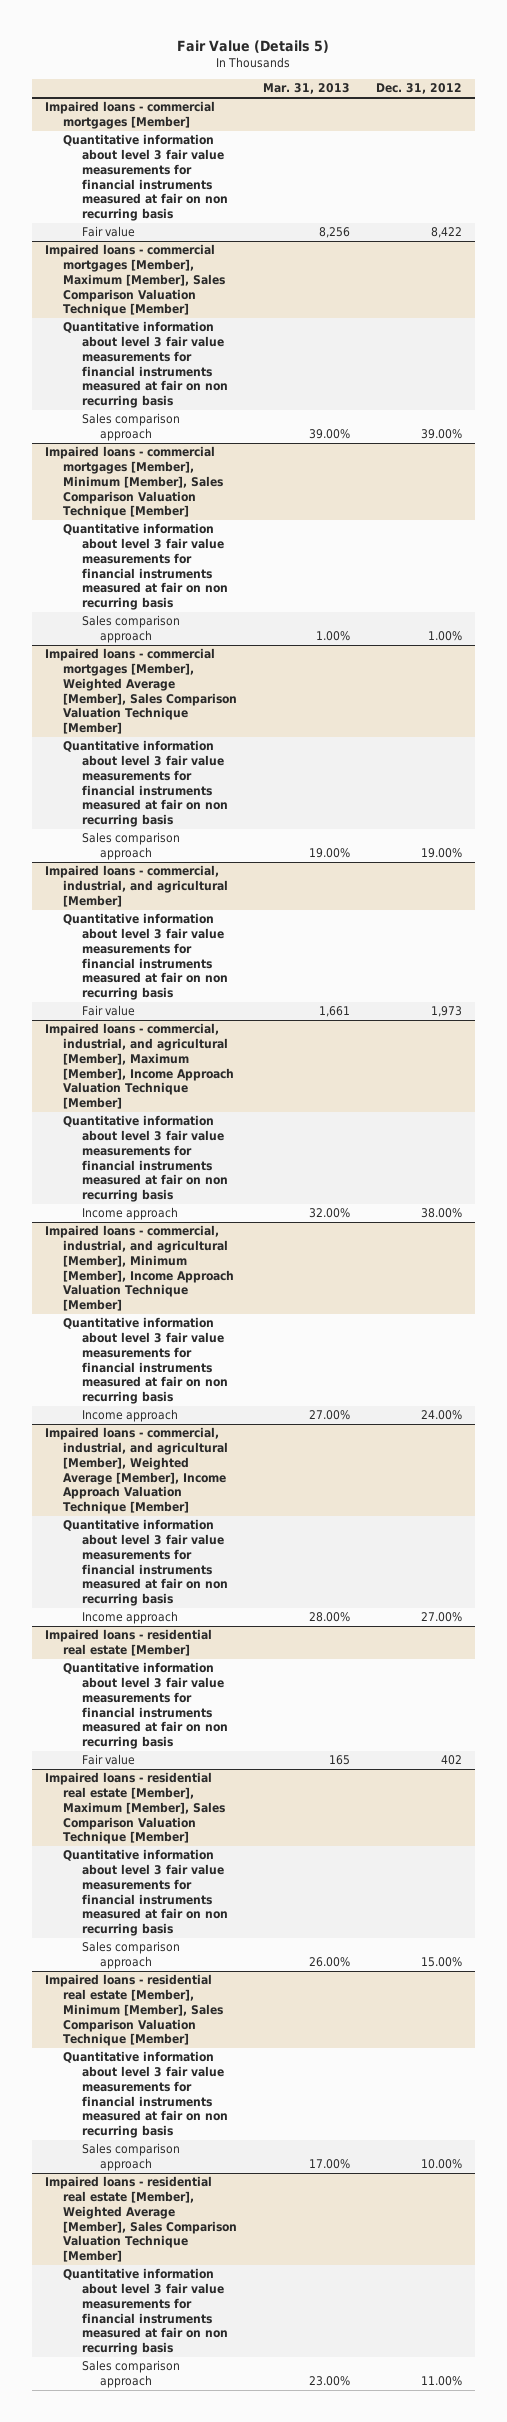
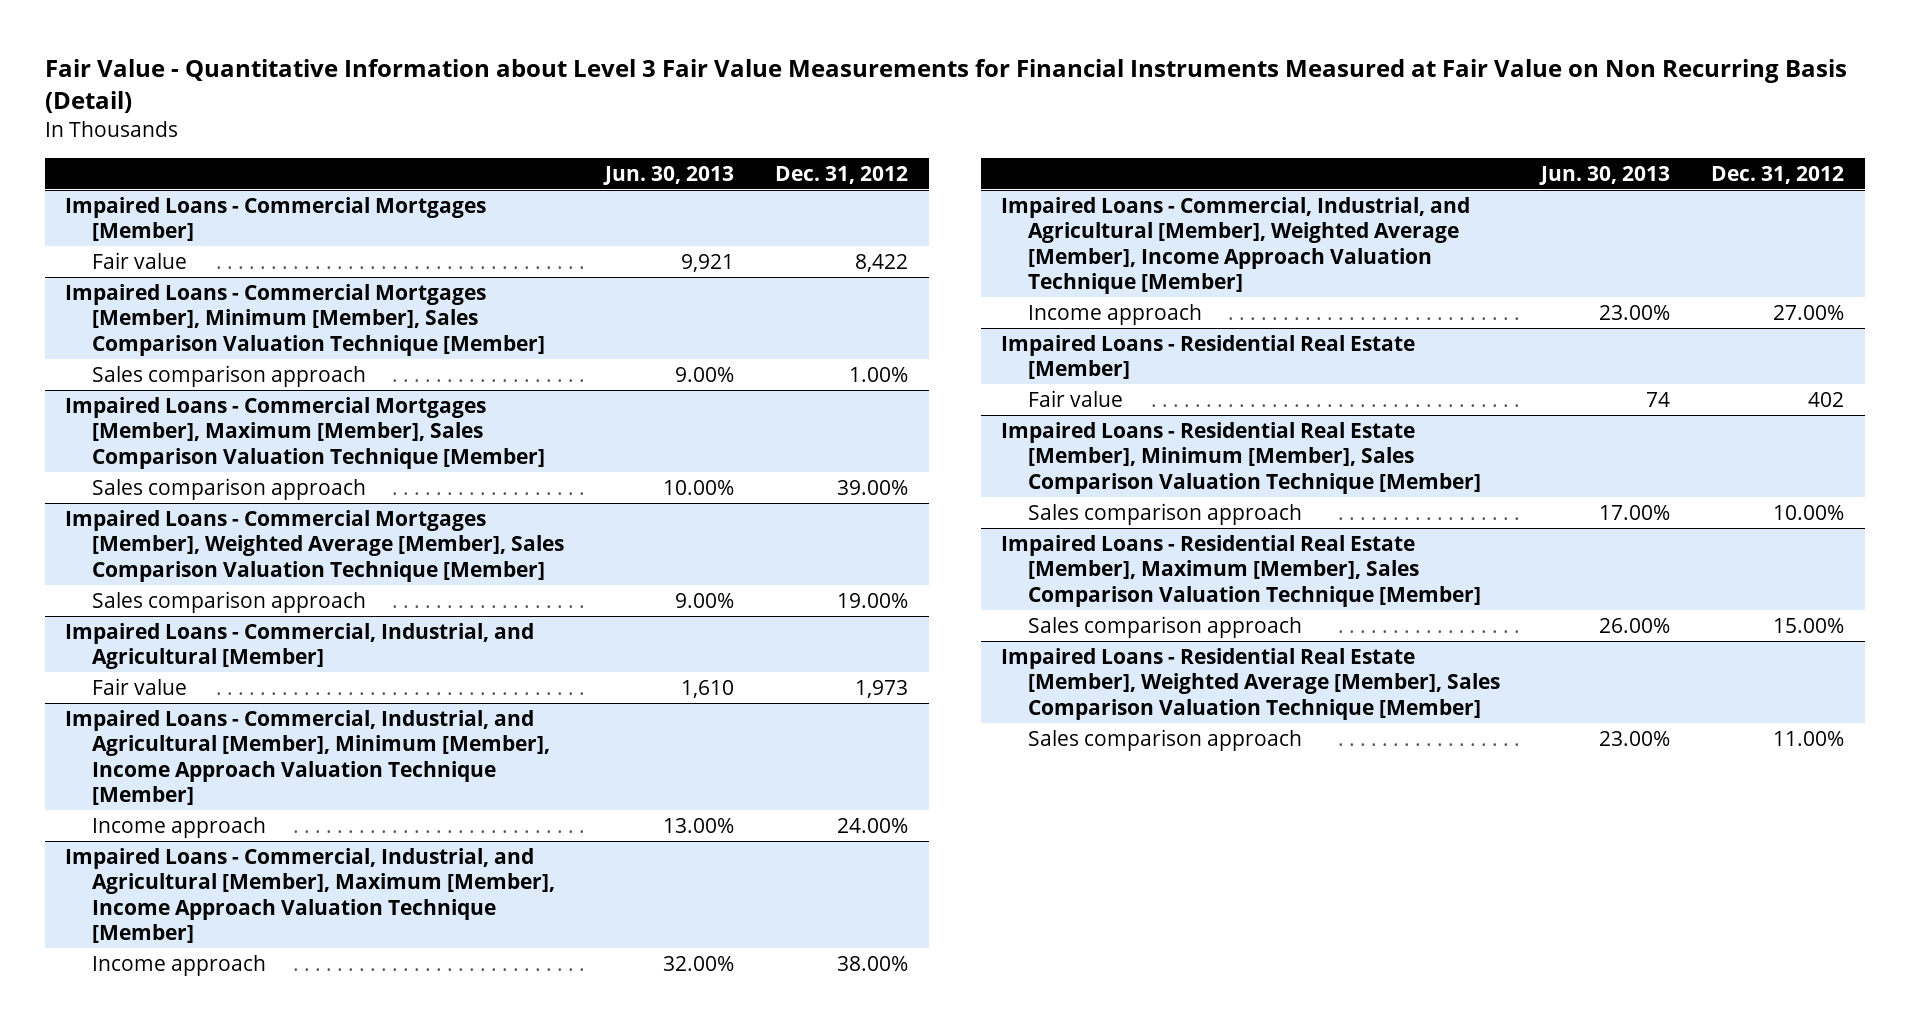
- Fair Value (Details 5)
+ Fair Value - Quantitative Information about Level 3 Fair Value Measurements for Financial Instruments Measured at Fair Value on Non Recurring Basis (Detail)
- | Mar. 31, 2013 | Dec. 31, 2012
+ | Jun. 30, 2013 | Dec. 31, 2012
- Impaired loans - commercial mortgages [Member]
- Quantitative information about level 3 fair value measurements for financial instruments measured at fair on non recurring basis
+ Impaired Loans - Commercial Mortgages [Member]
- Impaired loans - commercial mortgages [Member], Maximum [Member], Sales Comparison Valuation Technique [Member]
- Quantitative information about level 3 fair value measurements for financial instruments measured at fair on non recurring basis
- Sales comparison approach | 39.00% | 39.00%
- Impaired loans - commercial mortgages [Member], Minimum [Member], Sales Comparison Valuation Technique [Member]
- Quantitative information about level 3 fair value measurements for financial instruments measured at fair on non recurring basis
+ Impaired Loans - Commercial Mortgages [Member], Minimum [Member], Sales Comparison Valuation Technique [Member]
- Impaired loans - commercial mortgages [Member], Weighted Average [Member], Sales Comparison Valuation Technique [Member]
- Quantitative information about level 3 fair value measurements for financial instruments measured at fair on non recurring basis
+ Impaired Loans - Commercial Mortgages [Member], Maximum [Member], Sales Comparison Valuation Technique [Member]
+ Sales comparison approach | 10.00% | 39.00%
+ Impaired Loans - Commercial Mortgages [Member], Weighted Average [Member], Sales Comparison Valuation Technique [Member]
- Impaired loans - commercial, industrial, and agricultural [Member]
- Quantitative information about level 3 fair value measurements for financial instruments measured at fair on non recurring basis
+ Impaired Loans - Commercial, Industrial, and Agricultural [Member]
- Impaired loans - commercial, industrial, and agricultural [Member], Maximum [Member], Income Approach Valuation Technique [Member]
- Quantitative information about level 3 fair value measurements for financial instruments measured at fair on non recurring basis
- Income approach | 32.00% | 38.00%
- Impaired loans - commercial, industrial, and agricultural [Member], Minimum [Member], Income Approach Valuation Technique [Member]
- Quantitative information about level 3 fair value measurements for financial instruments measured at fair on non recurring basis
+ Impaired Loans - Commercial, Industrial, and Agricultural [Member], Minimum [Member], Income Approach Valuation Technique [Member]
- Impaired loans - commercial, industrial, and agricultural [Member], Weighted Average [Member], Income Approach Valuation Technique [Member]
- Quantitative information about level 3 fair value measurements for financial instruments measured at fair on non recurring basis
+ Impaired Loans - Commercial, Industrial, and Agricultural [Member], Maximum [Member], Income Approach Valuation Technique [Member]
+ Income approach | 32.00% | 38.00%
+ Impaired Loans - Commercial, Industrial, and Agricultural [Member], Weighted Average [Member], Income Approach Valuation Technique [Member]
- Impaired loans - residential real estate [Member]
- Quantitative information about level 3 fair value measurements for financial instruments measured at fair on non recurring basis
+ Impaired Loans - Residential Real Estate [Member]
- Impaired loans - residential real estate [Member], Maximum [Member], Sales Comparison Valuation Technique [Member]
- Quantitative information about level 3 fair value measurements for financial instruments measured at fair on non recurring basis
- Sales comparison approach | 26.00% | 15.00%
- Impaired loans - residential real estate [Member], Minimum [Member], Sales Comparison Valuation Technique [Member]
- Quantitative information about level 3 fair value measurements for financial instruments measured at fair on non recurring basis
+ Impaired Loans - Residential Real Estate [Member], Minimum [Member], Sales Comparison Valuation Technique [Member]
- Impaired loans - residential real estate [Member], Weighted Average [Member], Sales Comparison Valuation Technique [Member]
- Quantitative information about level 3 fair value measurements for financial instruments measured at fair on non recurring basis
+ Impaired Loans - Residential Real Estate [Member], Maximum [Member], Sales Comparison Valuation Technique [Member]
+ Sales comparison approach | 26.00% | 15.00%
+ Impaired Loans - Residential Real Estate [Member], Weighted Average [Member], Sales Comparison Valuation Technique [Member]

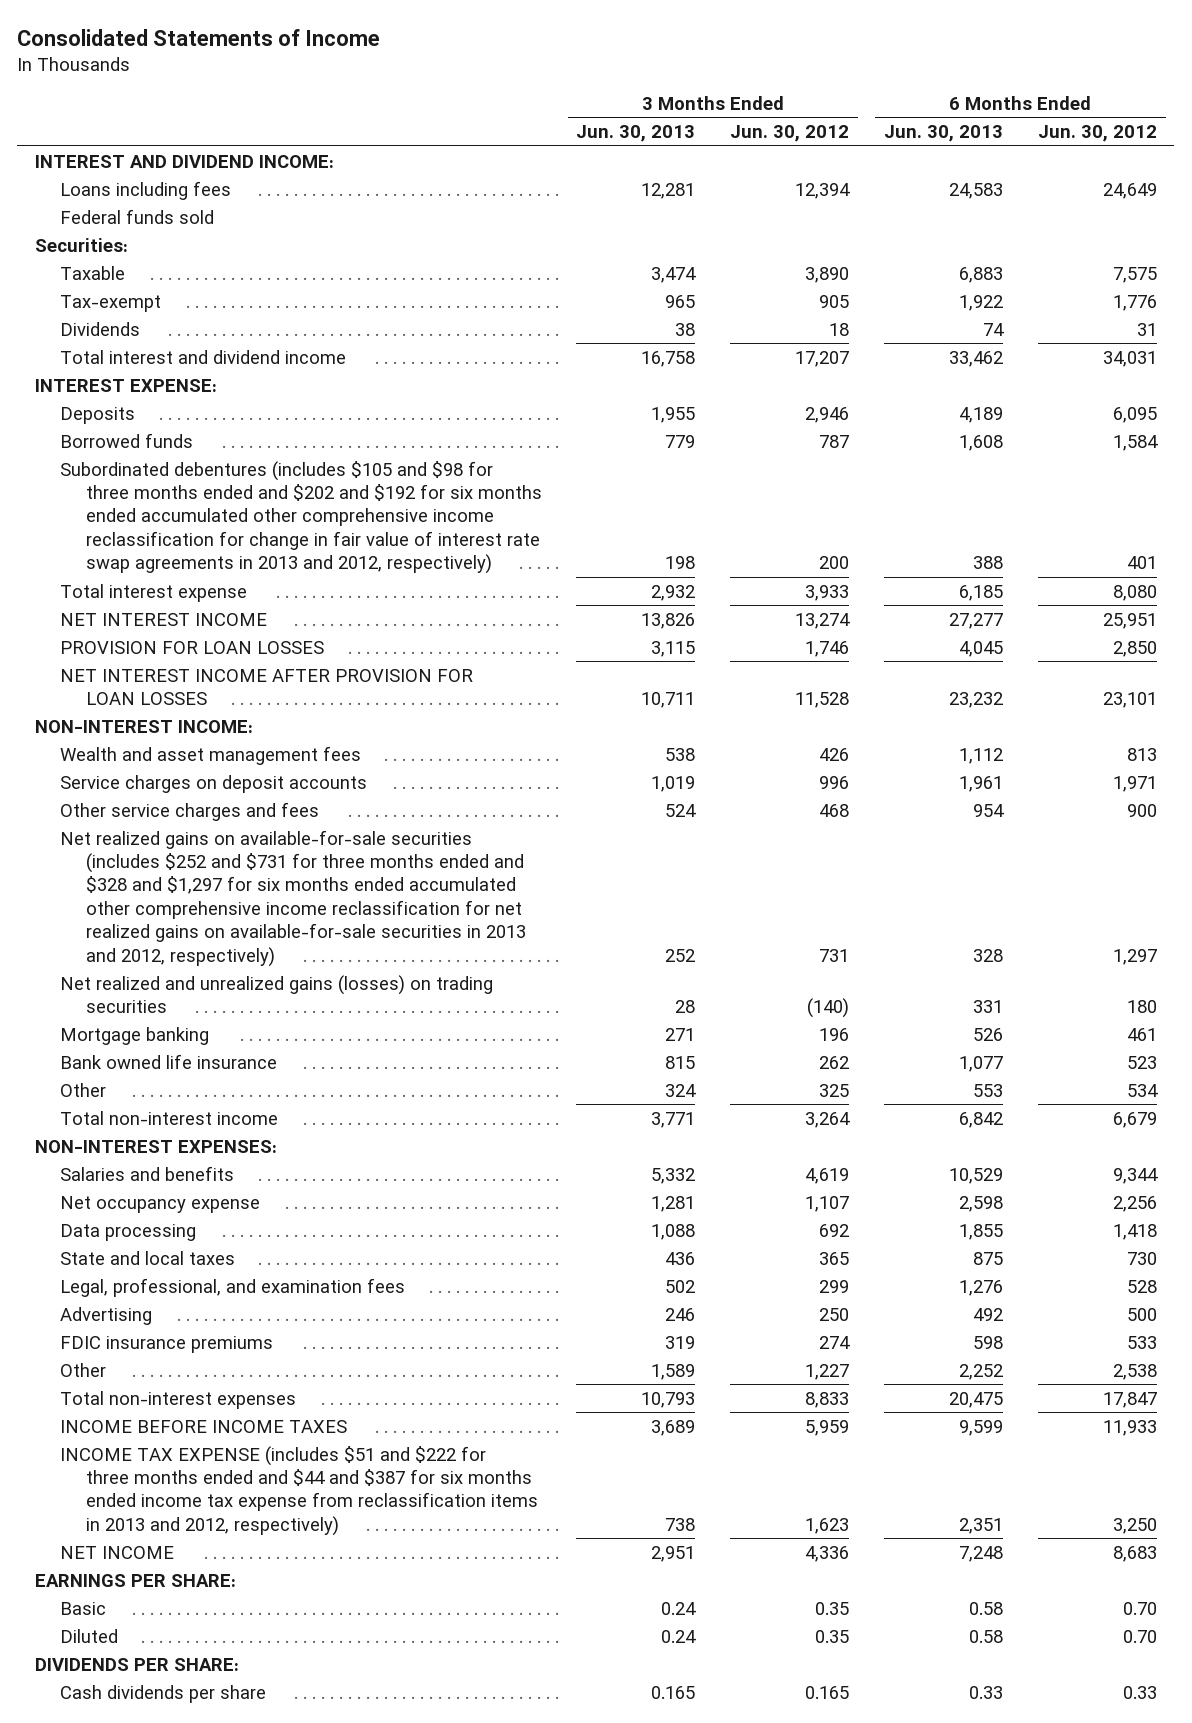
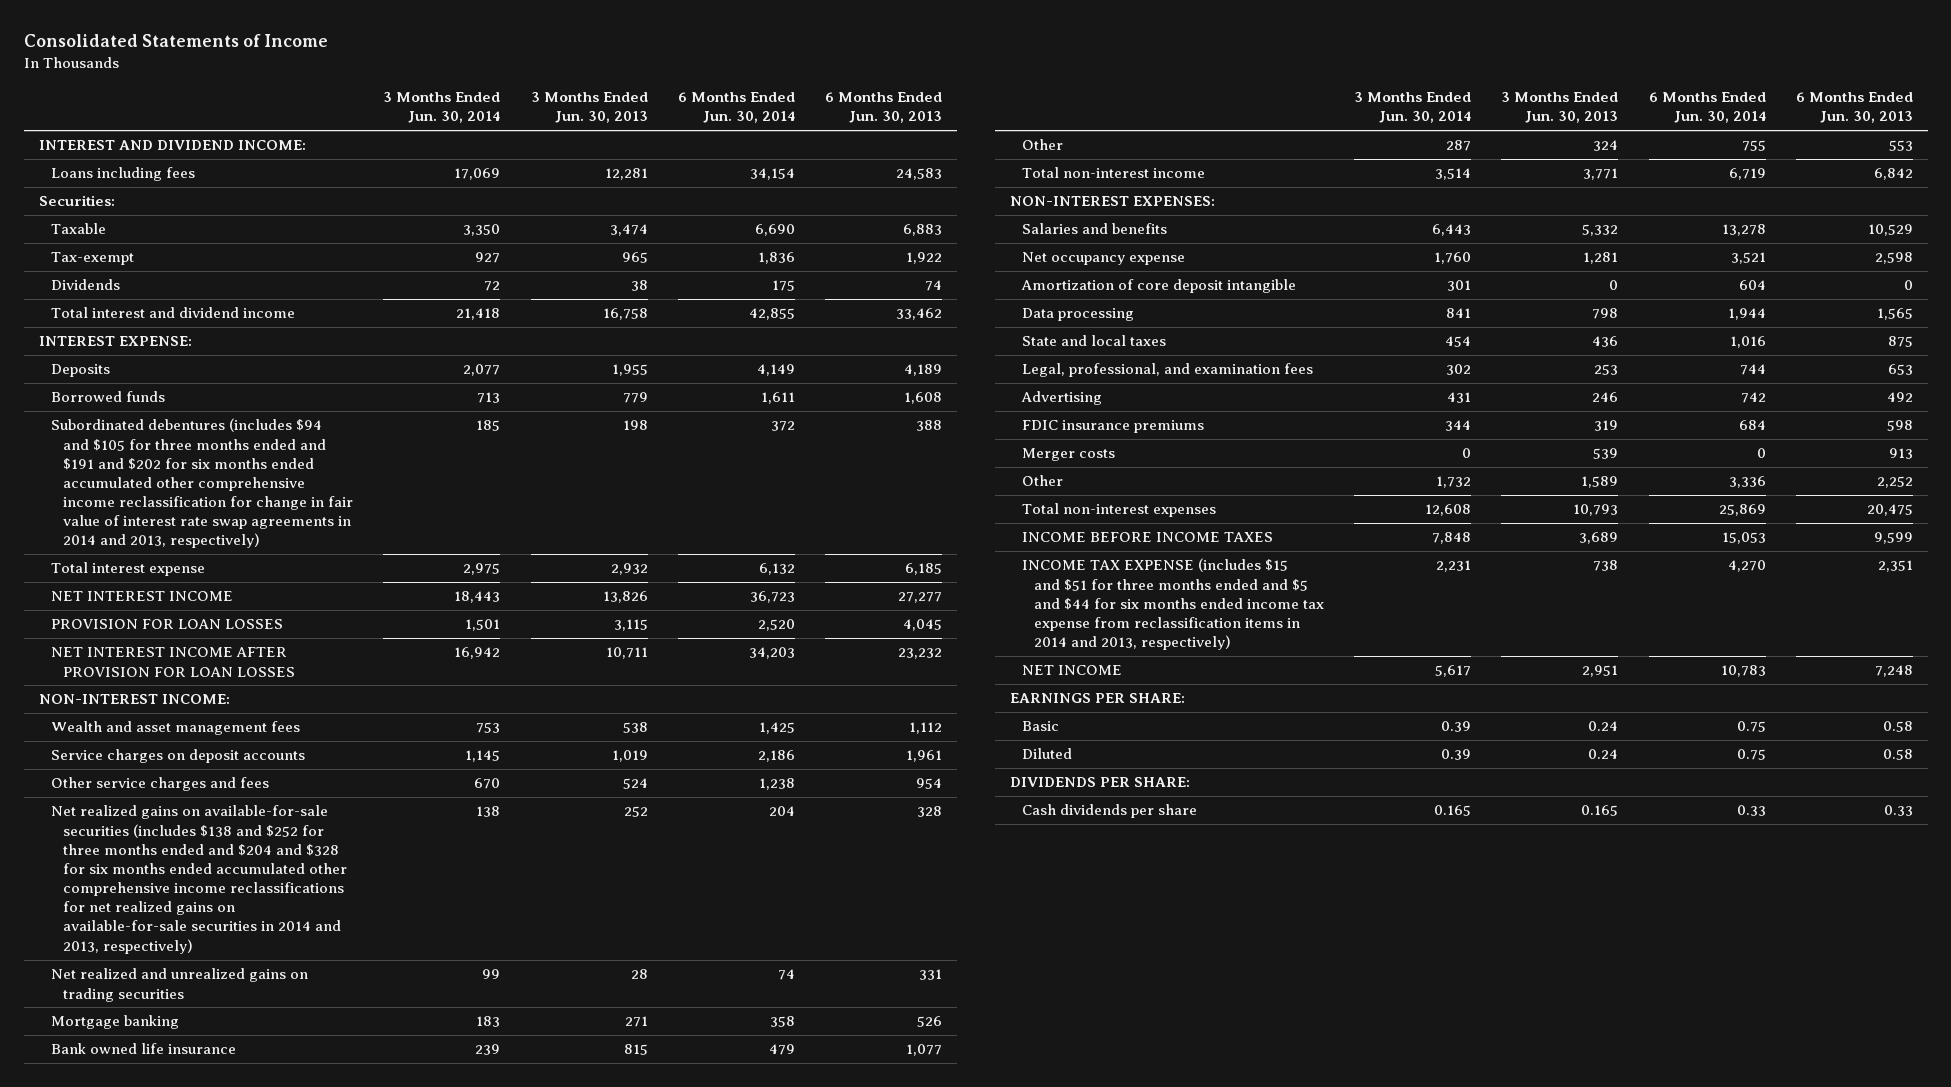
- | 3 Months Ended Jun. 30, 2013 | 3 Months Ended Jun. 30, 2012 | 6 Months Ended Jun. 30, 2013 | 6 Months Ended Jun. 30, 2012
+ | 3 Months Ended Jun. 30, 2014 | 3 Months Ended Jun. 30, 2013 | 6 Months Ended Jun. 30, 2014 | 6 Months Ended Jun. 30, 2013
- Federal funds sold
- Subordinated debentures (includes $105 and $98 for three months ended and $202 and $192 for six months ended accumulated other comprehensive income reclassification for change in fair value of interest rate swap agreements in 2013 and 2012, respectively) | 198 | 200 | 388 | 401
+ Subordinated debentures (includes $94 and $105 for three months ended and $191 and $202 for six months ended accumulated other comprehensive income reclassification for change in fair value of interest rate swap agreements in 2014 and 2013, respectively) | 185 | 198 | 372 | 388
- Net realized gains on available-for-sale securities (includes $252 and $731 for three months ended and $328 and $1,297 for six months ended accumulated other comprehensive income reclassification for net realized gains on available-for-sale securities in 2013 and 2012, respectively) | 252 | 731 | 328 | 1,297
- Net realized and unrealized gains (losses) on trading securities | 28 | (140) | 331 | 180
+ Net realized gains on available-for-sale securities (includes $138 and $252 for three months ended and $204 and $328 for six months ended accumulated other comprehensive income reclassifications for net realized gains on available-for-sale securities in 2014 and 2013, respectively) | 138 | 252 | 204 | 328
+ Net realized and unrealized gains on trading securities | 99 | 28 | 74 | 331
- Data processing | 1,088 | 692 | 1,855 | 1,418
+ Amortization of core deposit intangible | 301 | 0 | 604 | 0
+ Data processing | 841 | 798 | 1,944 | 1,565
- Legal, professional, and examination fees | 502 | 299 | 1,276 | 528
+ Legal, professional, and examination fees | 302 | 253 | 744 | 653
+ Merger costs | 0 | 539 | 0 | 913
- INCOME TAX EXPENSE (includes $51 and $222 for three months ended and $44 and $387 for six months ended income tax expense from reclassification items in 2013 and 2012, respectively) | 738 | 1,623 | 2,351 | 3,250
+ INCOME TAX EXPENSE (includes $15 and $51 for three months ended and $5 and $44 for six months ended income tax expense from reclassification items in 2014 and 2013, respectively) | 2,231 | 738 | 4,270 | 2,351

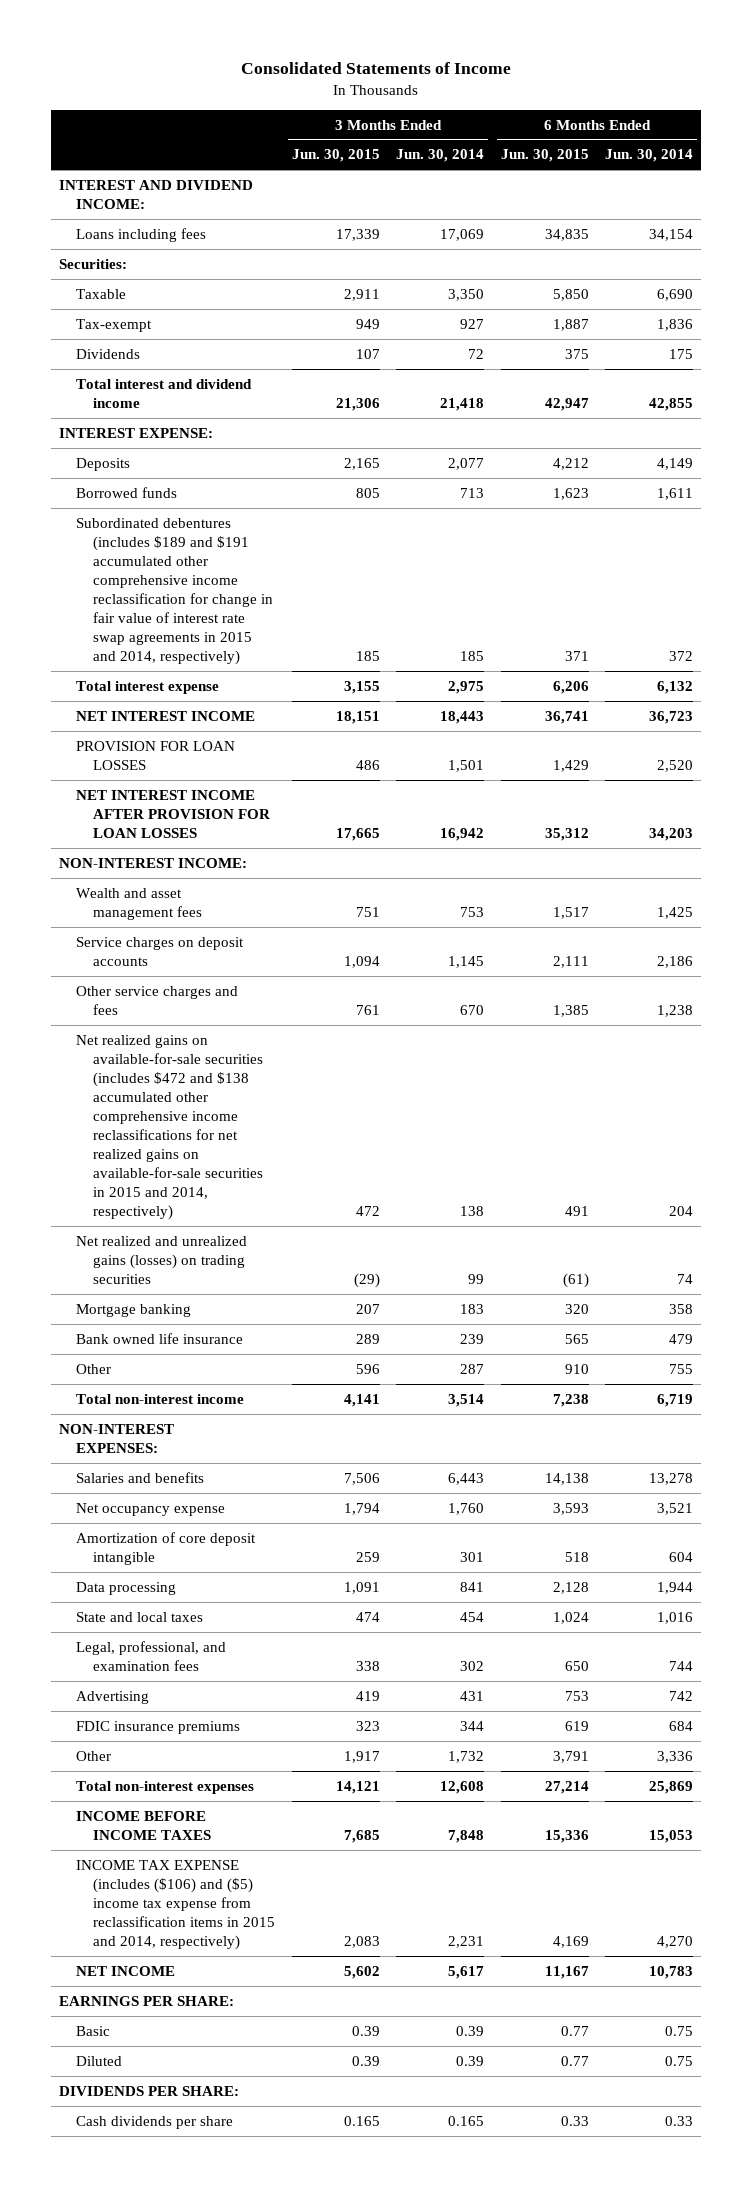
- | 3 Months Ended Jun. 30, 2014 | 3 Months Ended Jun. 30, 2013 | 6 Months Ended Jun. 30, 2014 | 6 Months Ended Jun. 30, 2013
+ | 3 Months Ended Jun. 30, 2015 | 3 Months Ended Jun. 30, 2014 | 6 Months Ended Jun. 30, 2015 | 6 Months Ended Jun. 30, 2014
- Subordinated debentures (includes $94 and $105 for three months ended and $191 and $202 for six months ended accumulated other comprehensive income reclassification for change in fair value of interest rate swap agreements in 2014 and 2013, respectively) | 185 | 198 | 372 | 388
+ Subordinated debentures (includes $189 and $191 accumulated other comprehensive income reclassification for change in fair value of interest rate swap agreements in 2015 and 2014, respectively) | 185 | 185 | 371 | 372
- Net realized gains on available-for-sale securities (includes $138 and $252 for three months ended and $204 and $328 for six months ended accumulated other comprehensive income reclassifications for net realized gains on available-for-sale securities in 2014 and 2013, respectively) | 138 | 252 | 204 | 328
- Net realized and unrealized gains on trading securities | 99 | 28 | 74 | 331
+ Net realized gains on available-for-sale securities (includes $472 and $138 accumulated other comprehensive income reclassifications for net realized gains on available-for-sale securities in 2015 and 2014, respectively) | 472 | 138 | 491 | 204
+ Net realized and unrealized gains (losses) on trading securities | (29) | 99 | (61) | 74
- Merger costs | 0 | 539 | 0 | 913
- INCOME TAX EXPENSE (includes $15 and $51 for three months ended and $5 and $44 for six months ended income tax expense from reclassification items in 2014 and 2013, respectively) | 2,231 | 738 | 4,270 | 2,351
+ INCOME TAX EXPENSE (includes ($106) and ($5) income tax expense from reclassification items in 2015 and 2014, respectively) | 2,083 | 2,231 | 4,169 | 4,270

